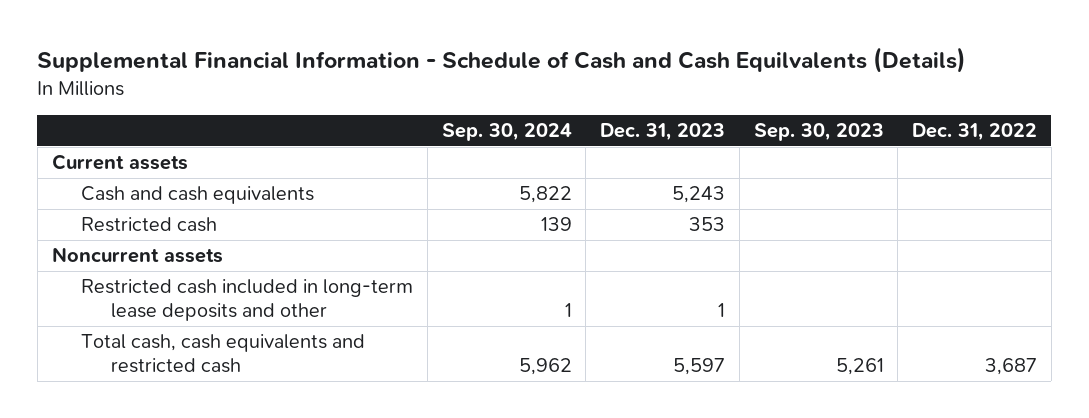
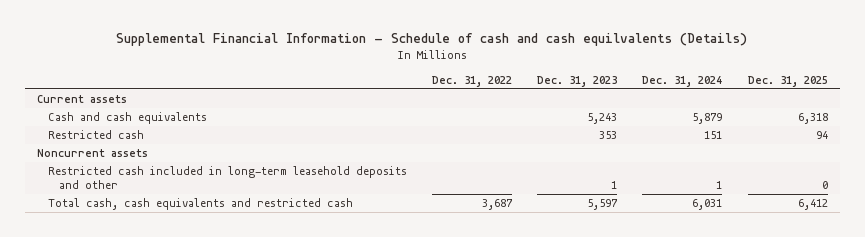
- Supplemental Financial Information - Schedule of Cash and Cash Equilvalents (Details)
+ Supplemental Financial Information - Schedule of cash and cash equilvalents (Details)
- | Sep. 30, 2024 | Dec. 31, 2023 | Sep. 30, 2023 | Dec. 31, 2022
+ | Dec. 31, 2022 | Dec. 31, 2023 | Dec. 31, 2024 | Dec. 31, 2025
- Restricted cash included in long-term lease deposits and other | 1 | 1 | |
+ Restricted cash included in long-term leasehold deposits and other | | 1 | 1 | 0

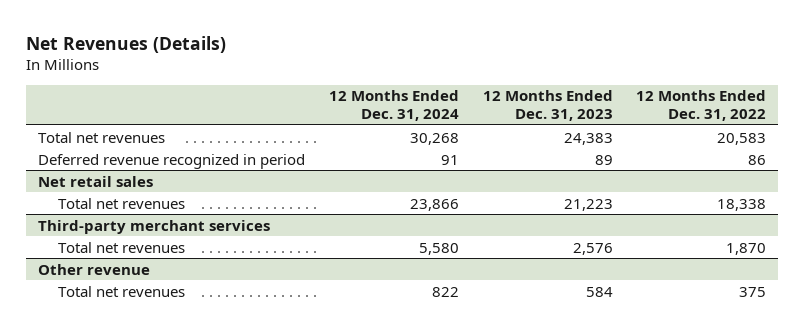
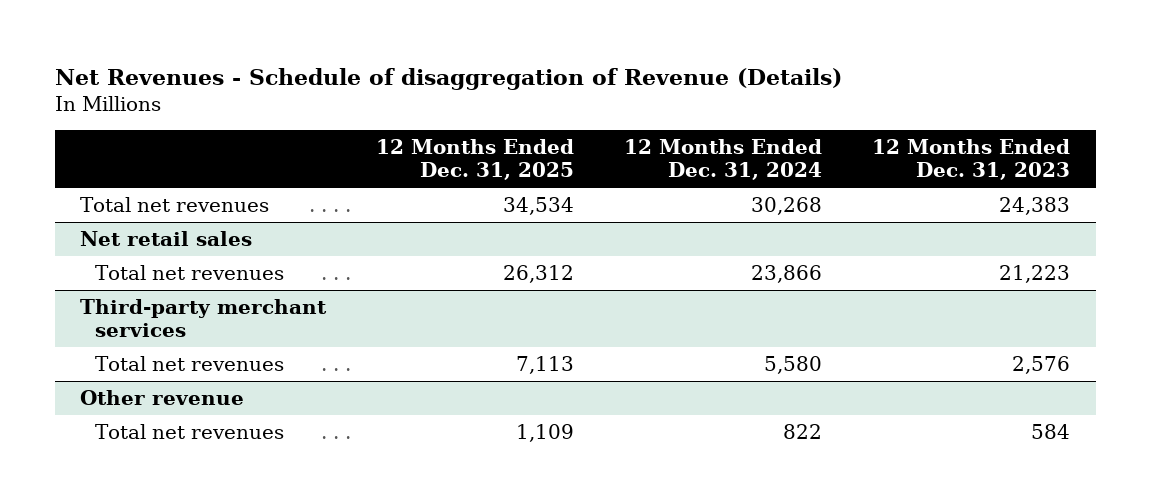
- Net Revenues (Details)
+ Net Revenues - Schedule of disaggregation of Revenue (Details)
- | 12 Months Ended Dec. 31, 2024 | 12 Months Ended Dec. 31, 2023 | 12 Months Ended Dec. 31, 2022
+ | 12 Months Ended Dec. 31, 2025 | 12 Months Ended Dec. 31, 2024 | 12 Months Ended Dec. 31, 2023
- Deferred revenue recognized in period | 91 | 89 | 86

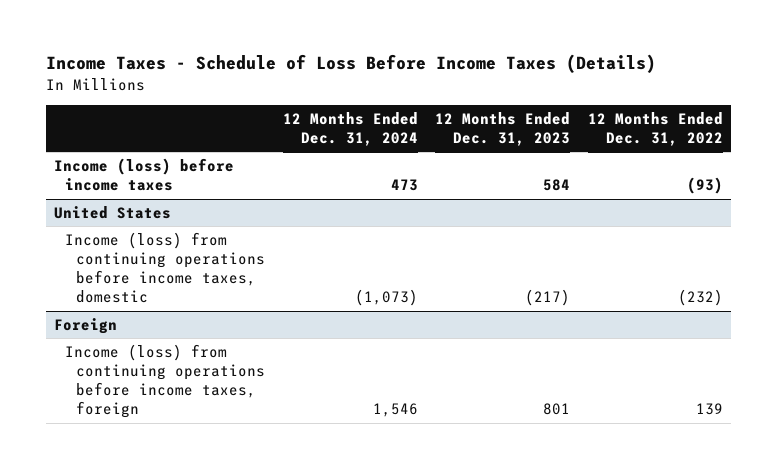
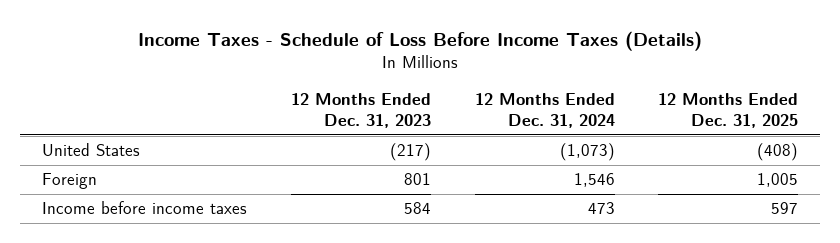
- | 12 Months Ended Dec. 31, 2024 | 12 Months Ended Dec. 31, 2023 | 12 Months Ended Dec. 31, 2022
+ | 12 Months Ended Dec. 31, 2023 | 12 Months Ended Dec. 31, 2024 | 12 Months Ended Dec. 31, 2025
- Income (loss) before income taxes | 473 | 584 | (93)
- United States
- Income (loss) from continuing operations before income taxes, domestic | (1,073) | (217) | (232)
- Foreign
- Income (loss) from continuing operations before income taxes, foreign | 1,546 | 801 | 139
+ United States | (217) | (1,073) | (408)
+ Foreign | 801 | 1,546 | 1,005
+ Income before income taxes | 584 | 473 | 597

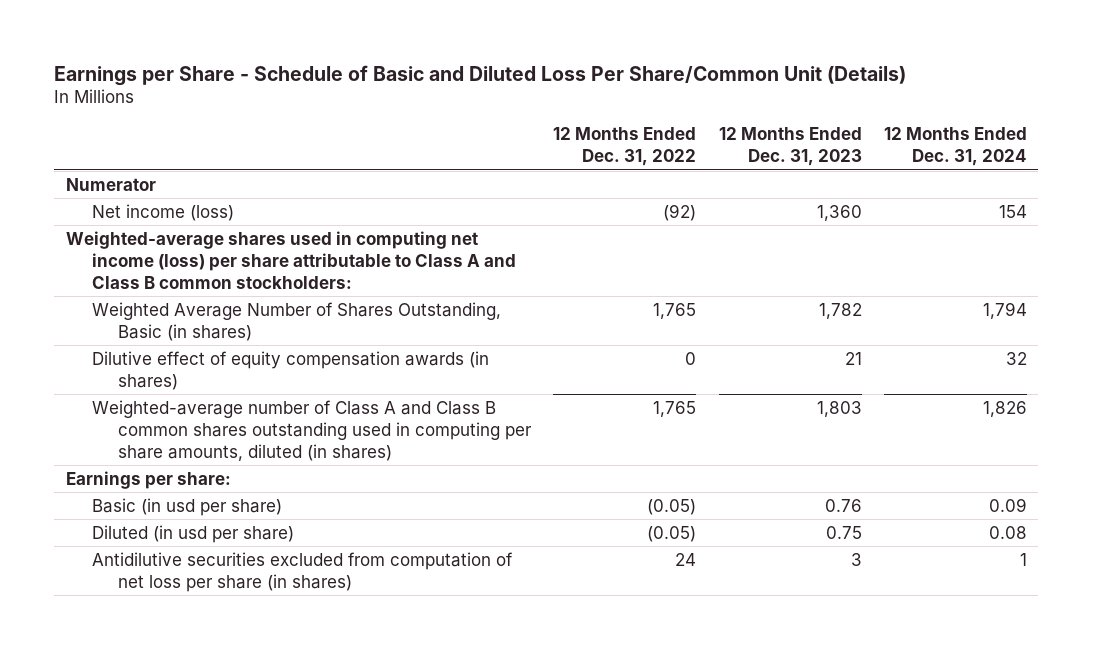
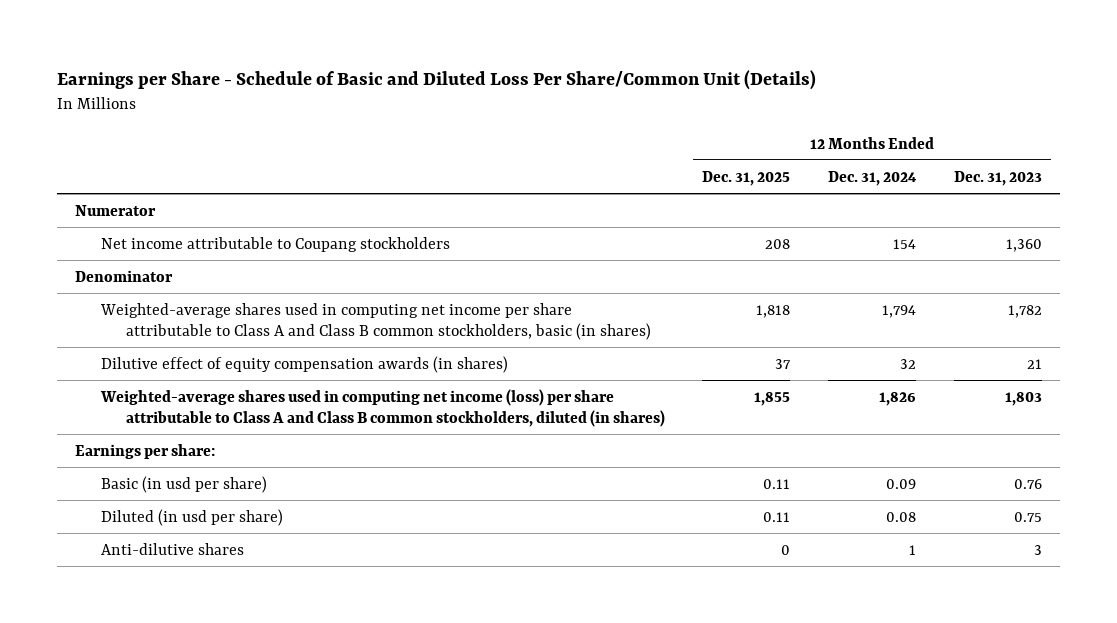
- | 12 Months Ended Dec. 31, 2022 | 12 Months Ended Dec. 31, 2023 | 12 Months Ended Dec. 31, 2024
+ | 12 Months Ended Dec. 31, 2025 | 12 Months Ended Dec. 31, 2024 | 12 Months Ended Dec. 31, 2023
- Net income (loss) | (92) | 1,360 | 154
- Weighted-average shares used in computing net income (loss) per share attributable to Class A and Class B common stockholders:
- Weighted Average Number of Shares Outstanding, Basic (in shares) | 1,765 | 1,782 | 1,794
+ Net income attributable to Coupang stockholders | 208 | 154 | 1,360
+ Denominator
+ Weighted-average shares used in computing net income per share attributable to Class A and Class B common stockholders, basic (in shares) | 1,818 | 1,794 | 1,782
- Weighted-average number of Class A and Class B common shares outstanding used in computing per share amounts, diluted (in shares) | 1,765 | 1,803 | 1,826
+ Weighted-average shares used in computing net income (loss) per share attributable to Class A and Class B common stockholders, diluted (in shares) | 1,855 | 1,826 | 1,803
- Antidilutive securities excluded from computation of net loss per share (in shares) | 24 | 3 | 1
+ Anti-dilutive shares | 0 | 1 | 3

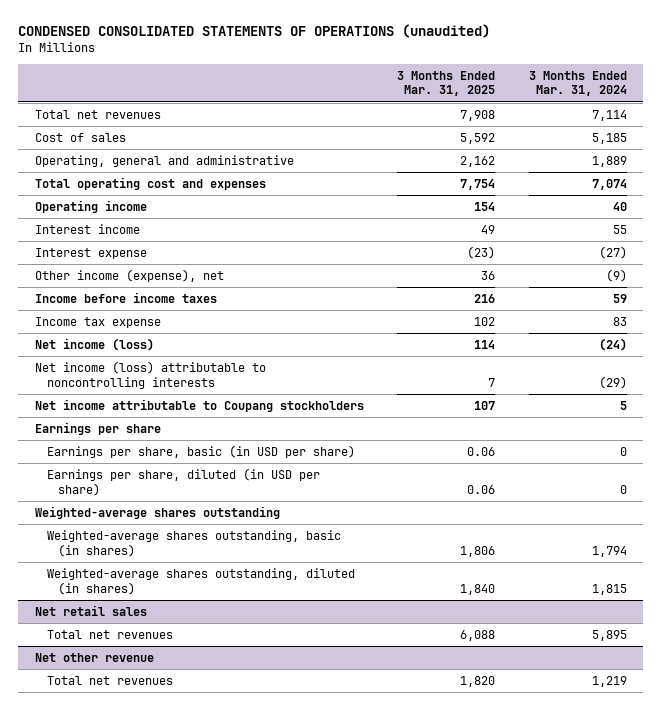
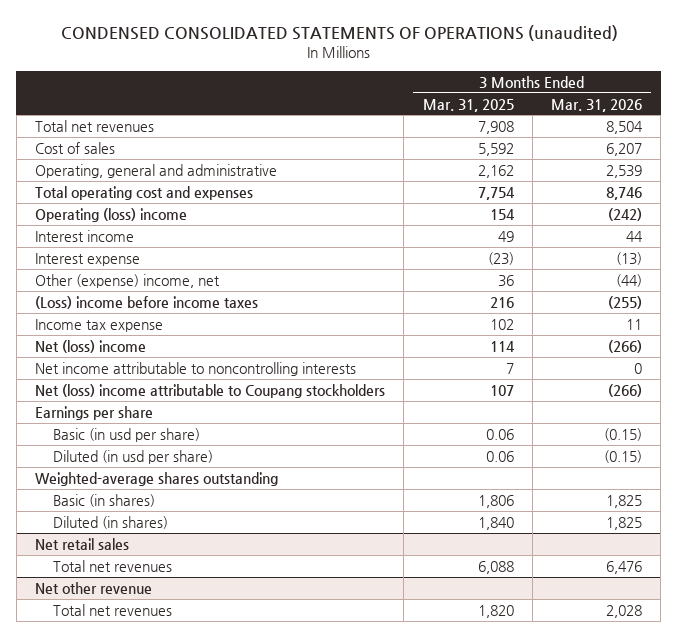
- | 3 Months Ended Mar. 31, 2025 | 3 Months Ended Mar. 31, 2024
+ | 3 Months Ended Mar. 31, 2025 | 3 Months Ended Mar. 31, 2026
- Operating income | 154 | 40
+ Operating (loss) income | 154 | (242)
- Other income (expense), net | 36 | (9)
- Income before income taxes | 216 | 59
+ Other (expense) income, net | 36 | (44)
+ (Loss) income before income taxes | 216 | (255)
- Net income (loss) | 114 | (24)
- Net income (loss) attributable to noncontrolling interests | 7 | (29)
- Net income attributable to Coupang stockholders | 107 | 5
+ Net (loss) income | 114 | (266)
+ Net income attributable to noncontrolling interests | 7 | 0
+ Net (loss) income attributable to Coupang stockholders | 107 | (266)
- Earnings per share, basic (in USD per share) | 0.06 | 0
- Earnings per share, diluted (in USD per share) | 0.06 | 0
+ Basic (in usd per share) | 0.06 | (0.15)
+ Diluted (in usd per share) | 0.06 | (0.15)
- Weighted-average shares outstanding, basic (in shares) | 1,806 | 1,794
- Weighted-average shares outstanding, diluted (in shares) | 1,840 | 1,815
+ Basic (in shares) | 1,806 | 1,825
+ Diluted (in shares) | 1,840 | 1,825

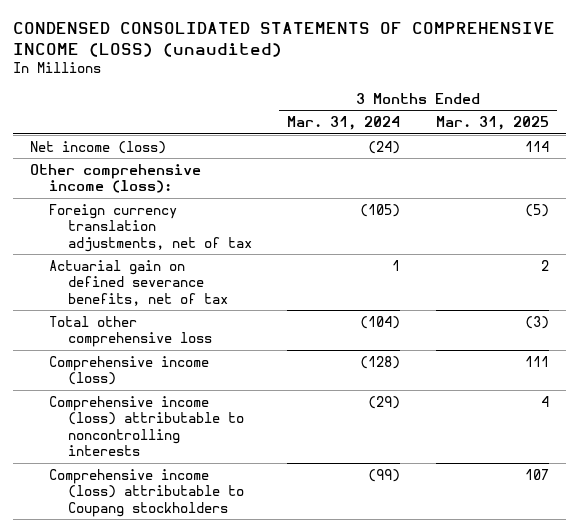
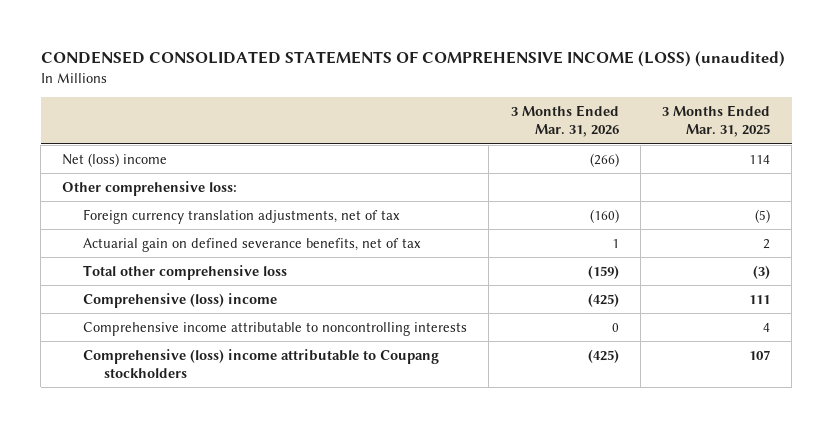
- | 3 Months Ended Mar. 31, 2024 | 3 Months Ended Mar. 31, 2025
+ | 3 Months Ended Mar. 31, 2026 | 3 Months Ended Mar. 31, 2025
- Net income (loss) | (24) | 114
- Other comprehensive income (loss):
+ Net (loss) income | (266) | 114
+ Other comprehensive loss:
- Comprehensive income (loss) | (128) | 111
- Comprehensive income (loss) attributable to noncontrolling interests | (29) | 4
- Comprehensive income (loss) attributable to Coupang stockholders | (99) | 107
+ Comprehensive (loss) income | (425) | 111
+ Comprehensive income attributable to noncontrolling interests | 0 | 4
+ Comprehensive (loss) income attributable to Coupang stockholders | (425) | 107

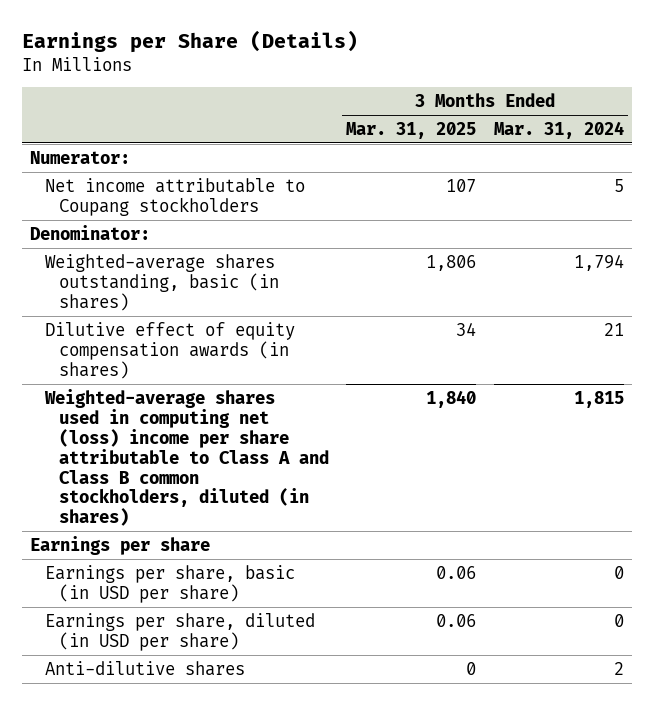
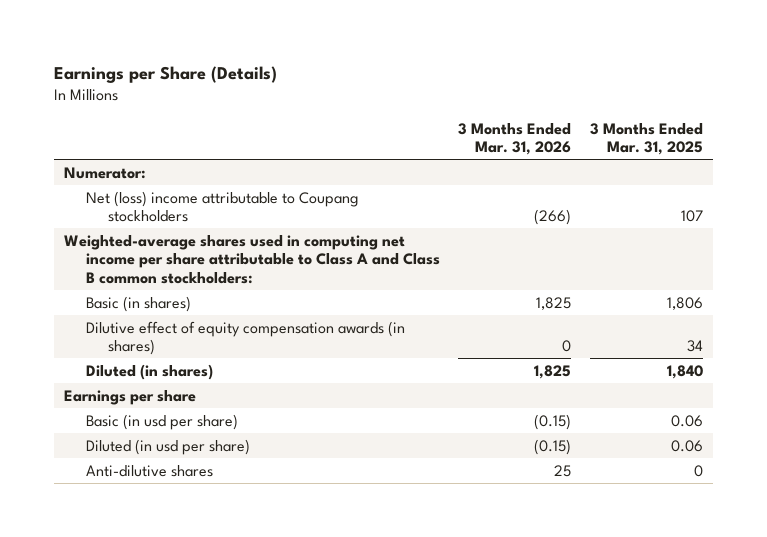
- | 3 Months Ended Mar. 31, 2025 | 3 Months Ended Mar. 31, 2024
+ | 3 Months Ended Mar. 31, 2026 | 3 Months Ended Mar. 31, 2025
- Net income attributable to Coupang stockholders | 107 | 5
- Denominator:
- Weighted-average shares outstanding, basic (in shares) | 1,806 | 1,794
+ Net (loss) income attributable to Coupang stockholders | (266) | 107
+ Weighted-average shares used in computing net income per share attributable to Class A and Class B common stockholders:
+ Basic (in shares) | 1,825 | 1,806
- Weighted-average shares used in computing net (loss) income per share attributable to Class A and Class B common stockholders, diluted (in shares) | 1,840 | 1,815
+ Diluted (in shares) | 1,825 | 1,840
- Earnings per share, basic (in USD per share) | 0.06 | 0
- Earnings per share, diluted (in USD per share) | 0.06 | 0
+ Basic (in usd per share) | (0.15) | 0.06
+ Diluted (in usd per share) | (0.15) | 0.06

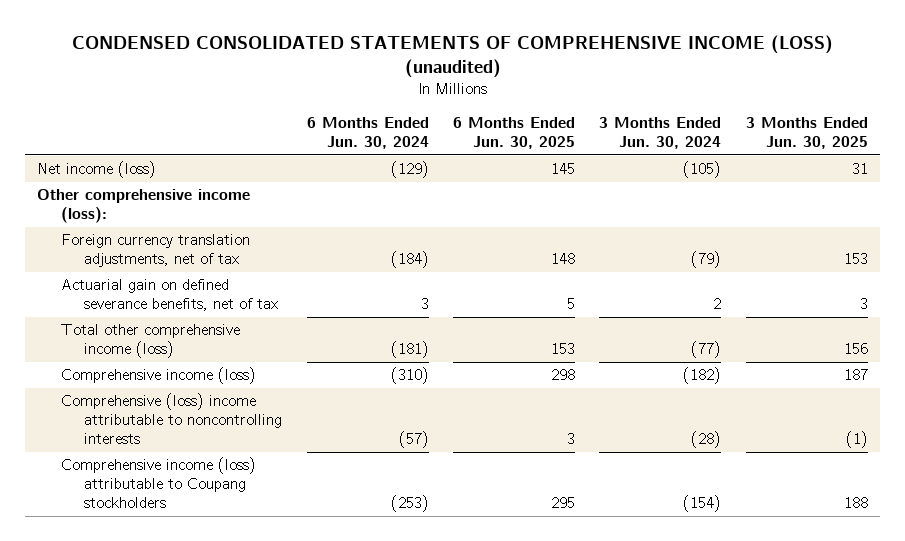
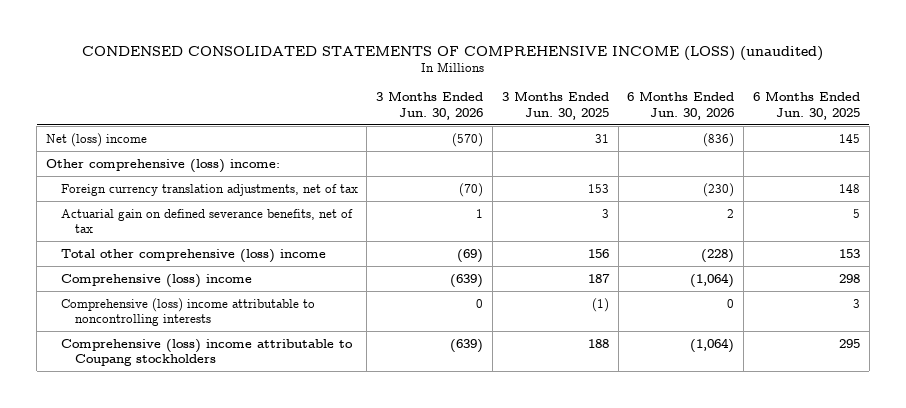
- | 6 Months Ended Jun. 30, 2024 | 6 Months Ended Jun. 30, 2025 | 3 Months Ended Jun. 30, 2024 | 3 Months Ended Jun. 30, 2025
+ | 3 Months Ended Jun. 30, 2026 | 3 Months Ended Jun. 30, 2025 | 6 Months Ended Jun. 30, 2026 | 6 Months Ended Jun. 30, 2025
- Net income (loss) | (129) | 145 | (105) | 31
- Other comprehensive income (loss):
+ Net (loss) income | (570) | 31 | (836) | 145
+ Other comprehensive (loss) income:
- Total other comprehensive income (loss) | (181) | 153 | (77) | 156
- Comprehensive income (loss) | (310) | 298 | (182) | 187
+ Total other comprehensive (loss) income | (69) | 156 | (228) | 153
+ Comprehensive (loss) income | (639) | 187 | (1,064) | 298
- Comprehensive income (loss) attributable to Coupang stockholders | (253) | 295 | (154) | 188
+ Comprehensive (loss) income attributable to Coupang stockholders | (639) | 188 | (1,064) | 295

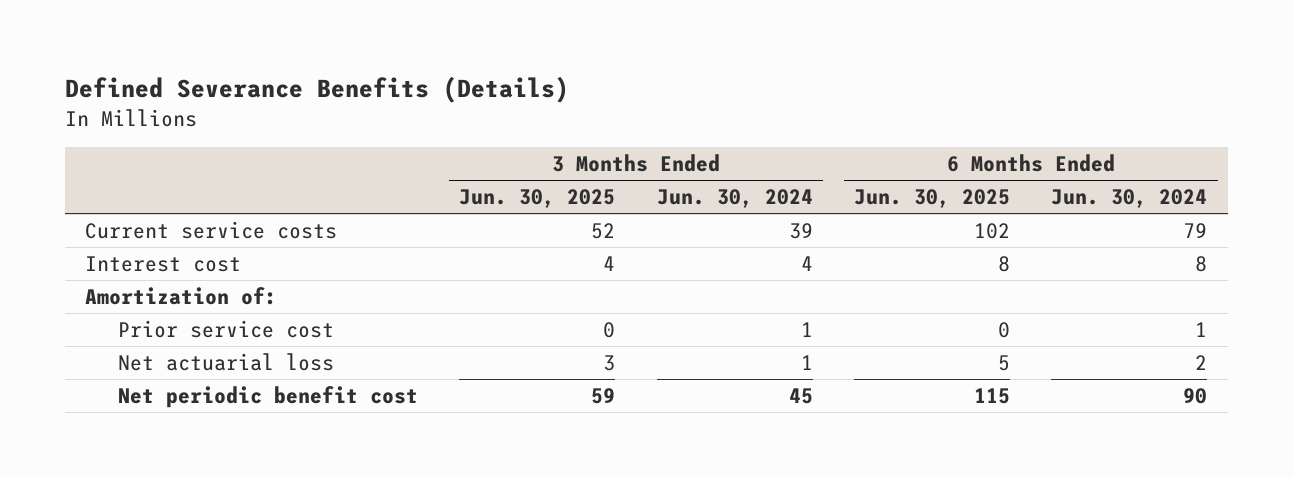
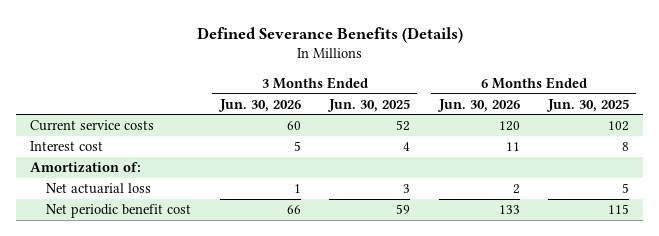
- | 3 Months Ended Jun. 30, 2025 | 3 Months Ended Jun. 30, 2024 | 6 Months Ended Jun. 30, 2025 | 6 Months Ended Jun. 30, 2024
+ | 3 Months Ended Jun. 30, 2026 | 3 Months Ended Jun. 30, 2025 | 6 Months Ended Jun. 30, 2026 | 6 Months Ended Jun. 30, 2025
- Prior service cost | 0 | 1 | 0 | 1

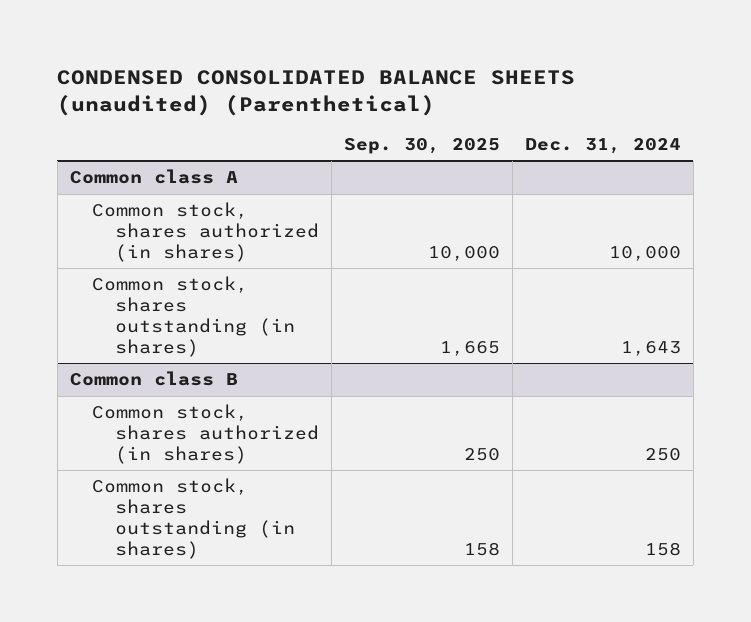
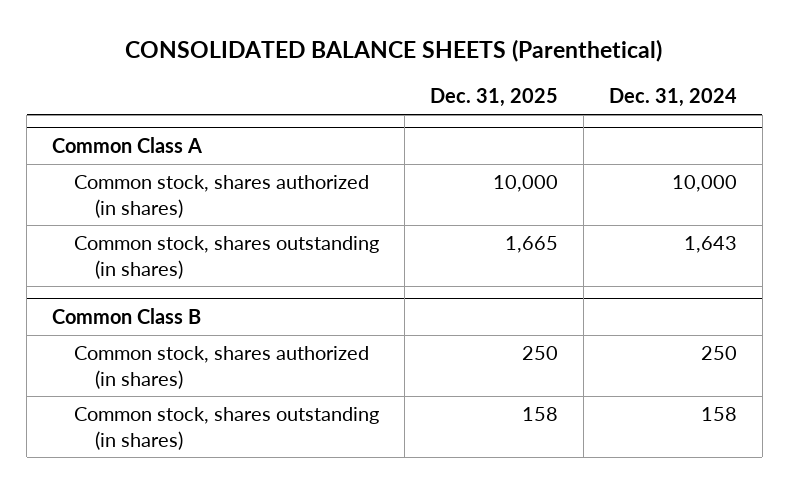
- CONDENSED CONSOLIDATED BALANCE SHEETS (unaudited) (Parenthetical)
+ CONSOLIDATED BALANCE SHEETS (Parenthetical)
- | Sep. 30, 2025 | Dec. 31, 2024
+ | Dec. 31, 2025 | Dec. 31, 2024
- Common class A
+ Common Class A
- Common class B
+ Common Class B

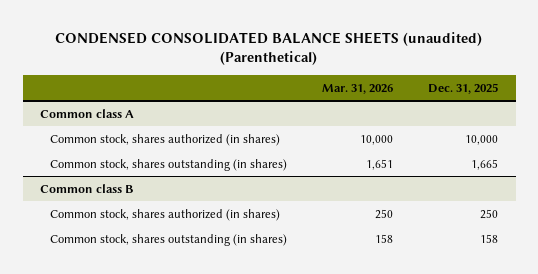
- CONSOLIDATED BALANCE SHEETS (Parenthetical)
+ CONDENSED CONSOLIDATED BALANCE SHEETS (unaudited) (Parenthetical)
- | Dec. 31, 2025 | Dec. 31, 2024
+ | Mar. 31, 2026 | Dec. 31, 2025
- Common Class A
+ Common class A
- Common Class B
+ Common class B

